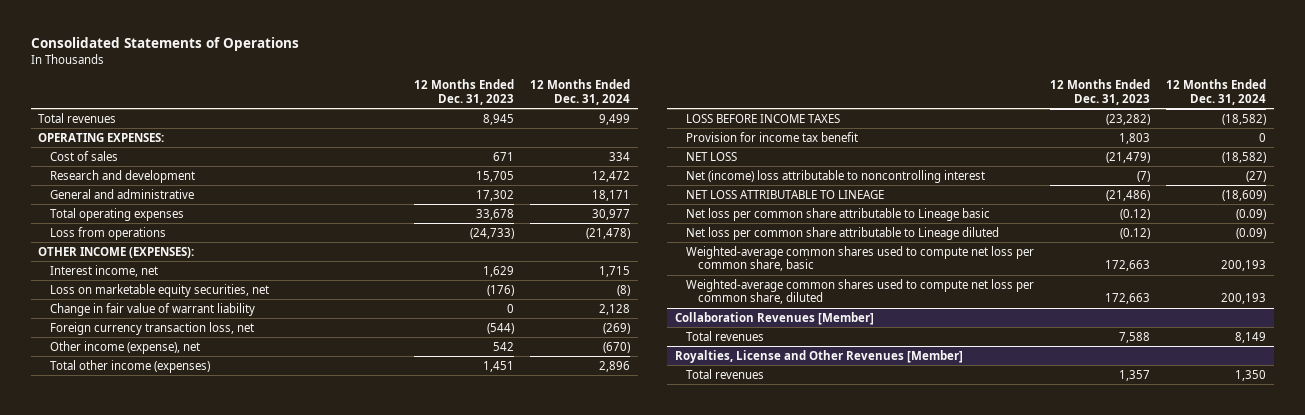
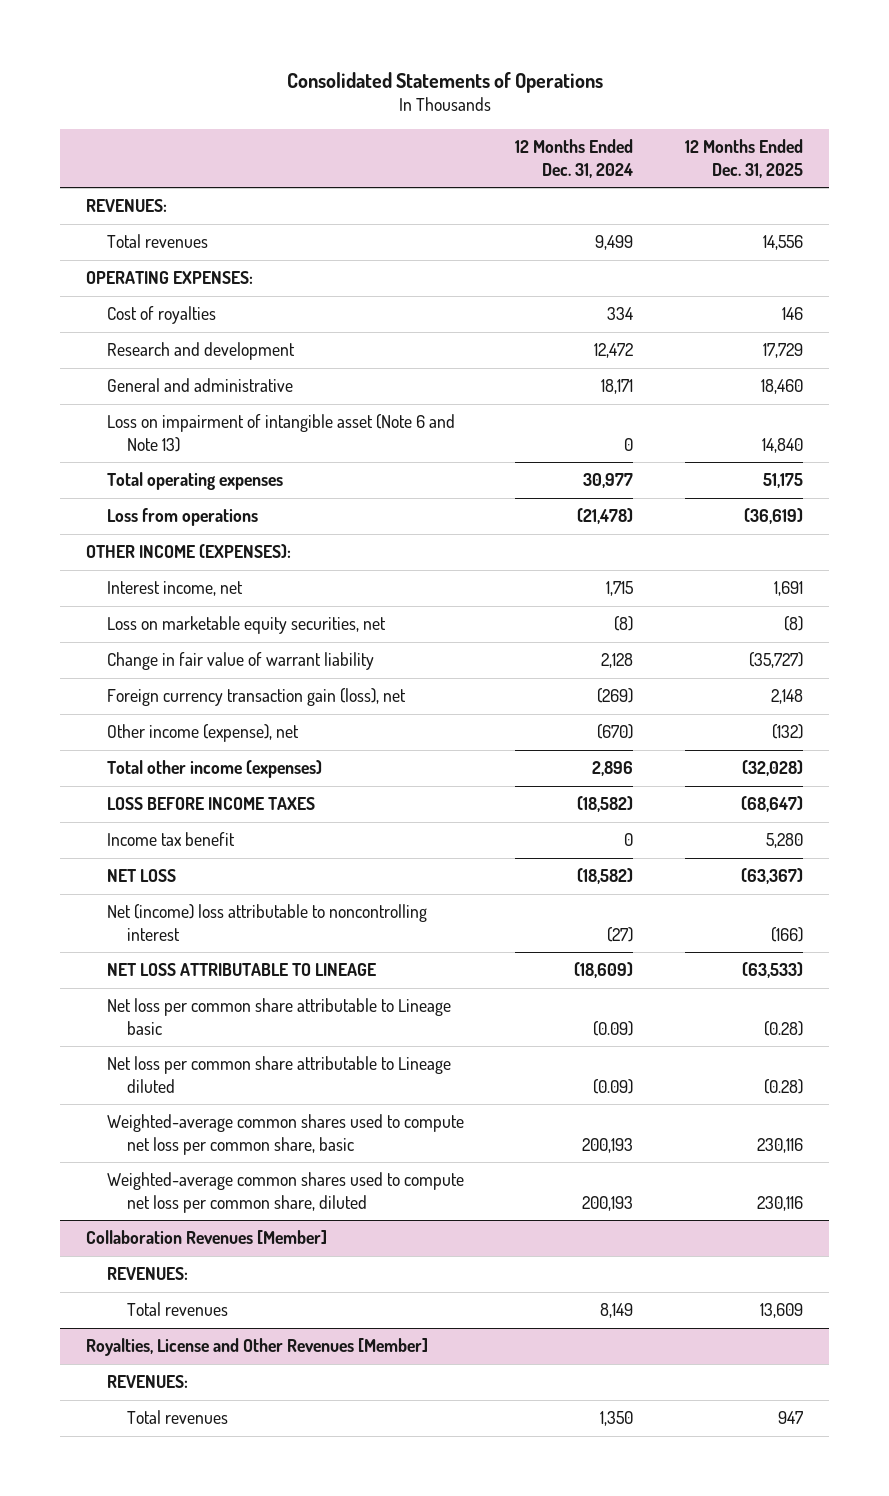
- | 12 Months Ended Dec. 31, 2023 | 12 Months Ended Dec. 31, 2024
+ | 12 Months Ended Dec. 31, 2024 | 12 Months Ended Dec. 31, 2025
+ REVENUES:
- Cost of sales | 671 | 334
+ Cost of royalties | 334 | 146
+ Loss on impairment of intangible asset (Note 6 and Note 13) | 0 | 14,840
- Foreign currency transaction loss, net | (544) | (269)
+ Foreign currency transaction gain (loss), net | (269) | 2,148
- Provision for income tax benefit | 1,803 | 0
+ Income tax benefit | 0 | 5,280
@ Collaboration Revenues [Member]
+ REVENUES:
@ Royalties, License and Other Revenues [Member]
+ REVENUES:

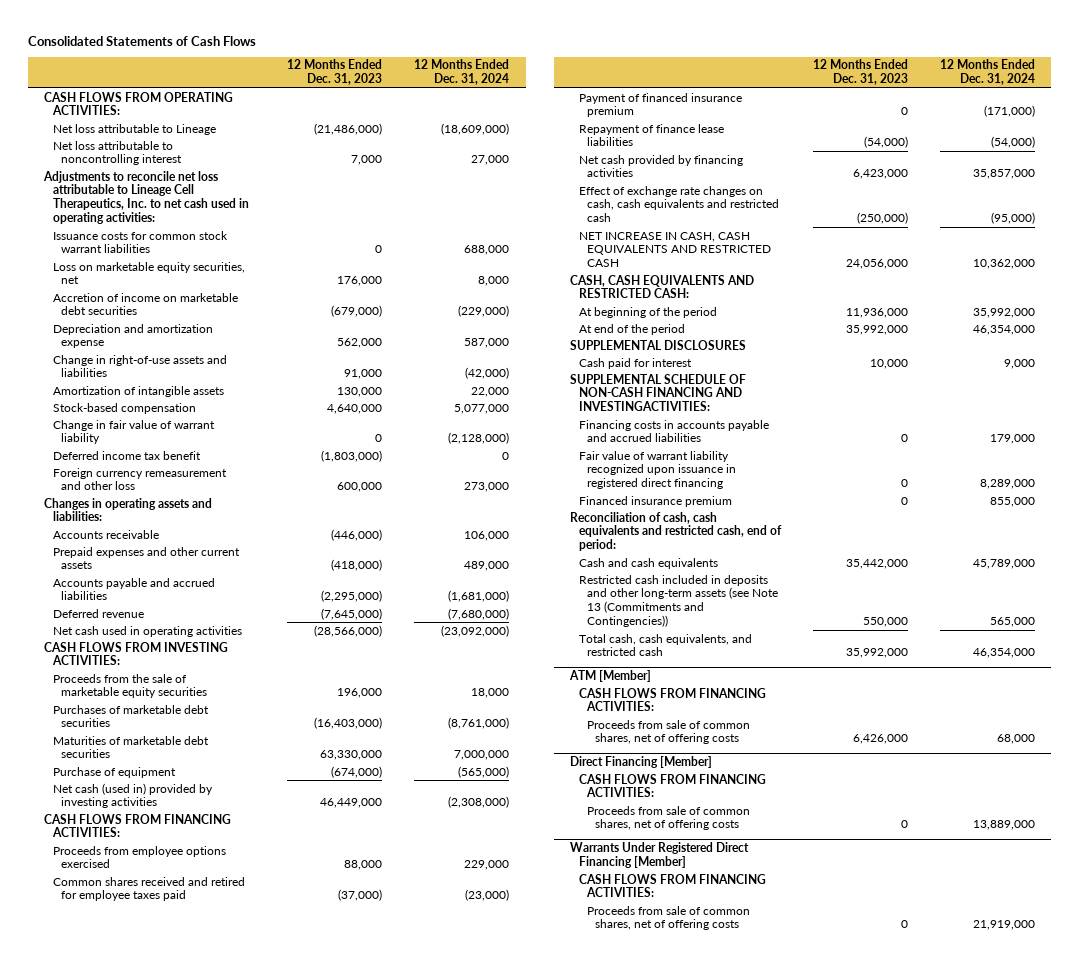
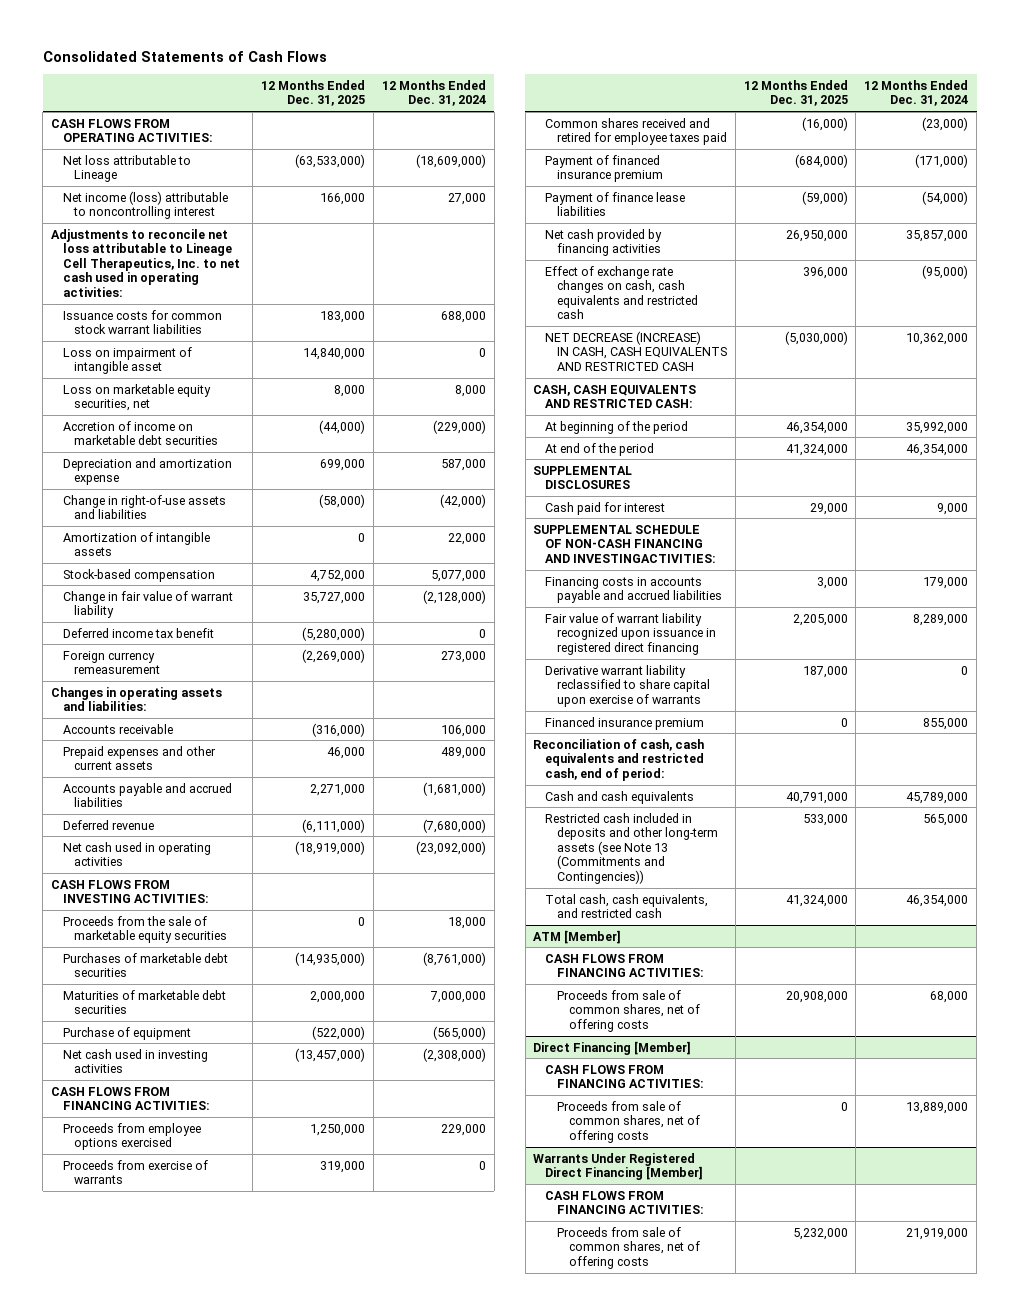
- | 12 Months Ended Dec. 31, 2023 | 12 Months Ended Dec. 31, 2024
+ | 12 Months Ended Dec. 31, 2025 | 12 Months Ended Dec. 31, 2024
- Net loss attributable to noncontrolling interest | 7,000 | 27,000
+ Net income (loss) attributable to noncontrolling interest | 166,000 | 27,000
+ Loss on impairment of intangible asset | 14,840,000 | 0
- Foreign currency remeasurement and other loss | 600,000 | 273,000
+ Foreign currency remeasurement | (2,269,000) | 273,000
- Net cash (used in) provided by investing activities | 46,449,000 | (2,308,000)
+ Net cash used in investing activities | (13,457,000) | (2,308,000)
+ Proceeds from exercise of warrants | 319,000 | 0
- Repayment of finance lease liabilities | (54,000) | (54,000)
+ Payment of finance lease liabilities | (59,000) | (54,000)
- NET INCREASE IN CASH, CASH EQUIVALENTS AND RESTRICTED CASH | 24,056,000 | 10,362,000
+ NET DECREASE (INCREASE) IN CASH, CASH EQUIVALENTS AND RESTRICTED CASH | (5,030,000) | 10,362,000
+ Derivative warrant liability reclassified to share capital upon exercise of warrants | 187,000 | 0

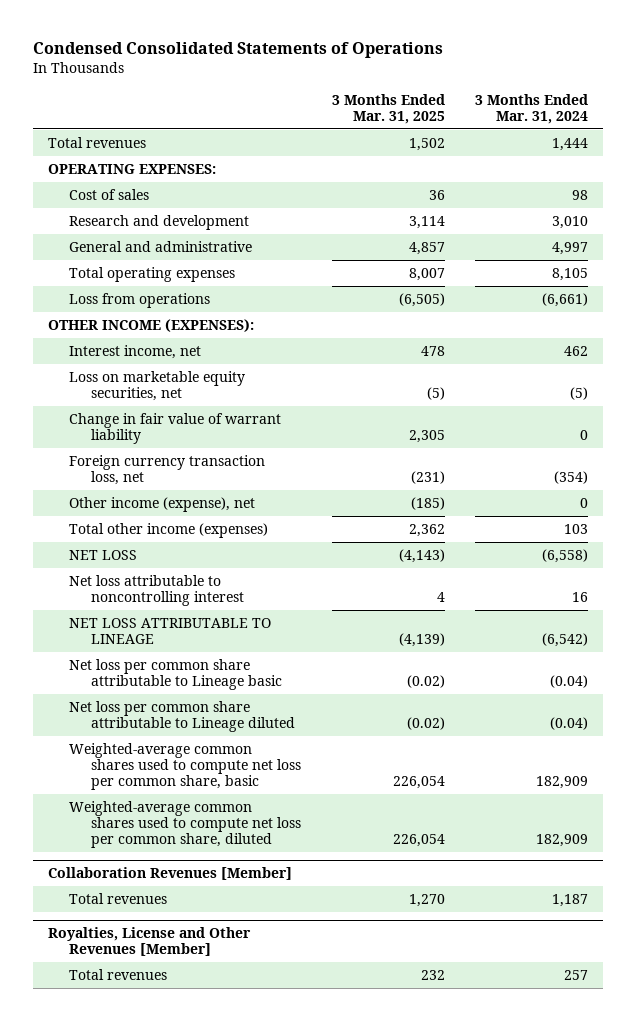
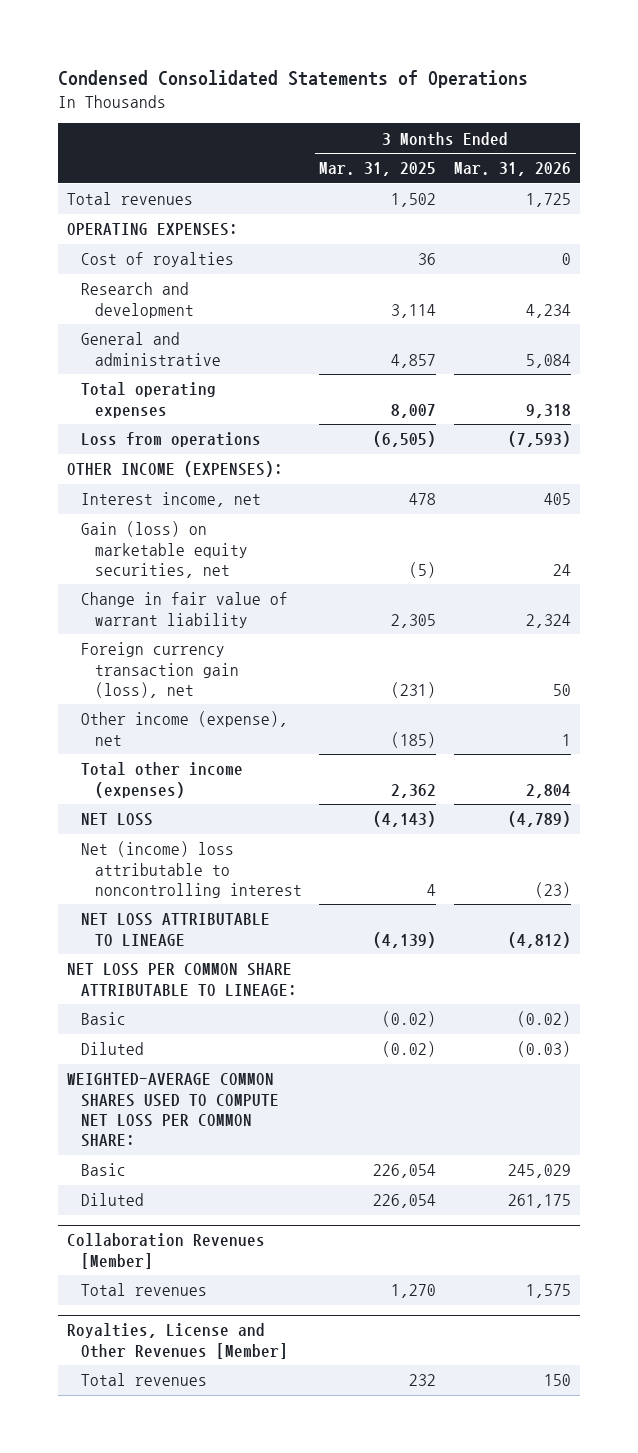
- | 3 Months Ended Mar. 31, 2025 | 3 Months Ended Mar. 31, 2024
+ | 3 Months Ended Mar. 31, 2025 | 3 Months Ended Mar. 31, 2026
- Cost of sales | 36 | 98
+ Cost of royalties | 36 | 0
- Loss on marketable equity securities, net | (5) | (5)
+ Gain (loss) on marketable equity securities, net | (5) | 24
- Foreign currency transaction loss, net | (231) | (354)
+ Foreign currency transaction gain (loss), net | (231) | 50
- Net loss attributable to noncontrolling interest | 4 | 16
+ Net (income) loss attributable to noncontrolling interest | 4 | (23)
- Net loss per common share attributable to Lineage basic | (0.02) | (0.04)
- Net loss per common share attributable to Lineage diluted | (0.02) | (0.04)
- Weighted-average common shares used to compute net loss per common share, basic | 226,054 | 182,909
- Weighted-average common shares used to compute net loss per common share, diluted | 226,054 | 182,909
+ NET LOSS PER COMMON SHARE ATTRIBUTABLE TO LINEAGE:
+ Basic | (0.02) | (0.02)
+ Diluted | (0.02) | (0.03)
+ WEIGHTED-AVERAGE COMMON SHARES USED TO COMPUTE NET LOSS PER COMMON SHARE:
+ Basic | 226,054 | 245,029
+ Diluted | 226,054 | 261,175

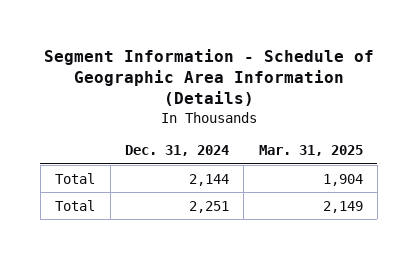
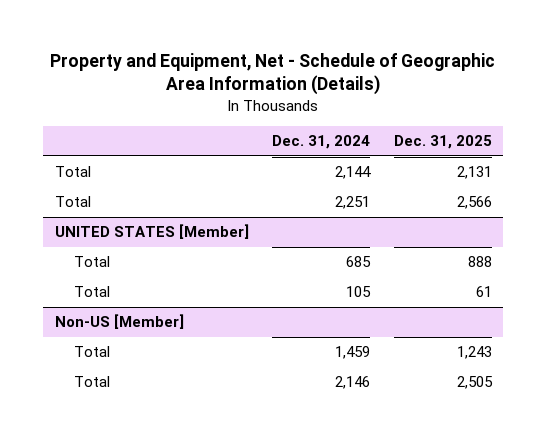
- Segment Information - Schedule of Geographic Area Information (Details)
+ Property and Equipment, Net - Schedule of Geographic Area Information (Details)
- | Dec. 31, 2024 | Mar. 31, 2025
+ | Dec. 31, 2024 | Dec. 31, 2025
+ UNITED STATES [Member]
+ Total | 685 | 888
+ Total | 105 | 61
+ Non-US [Member]
+ Total | 1,459 | 1,243
+ Total | 2,146 | 2,505

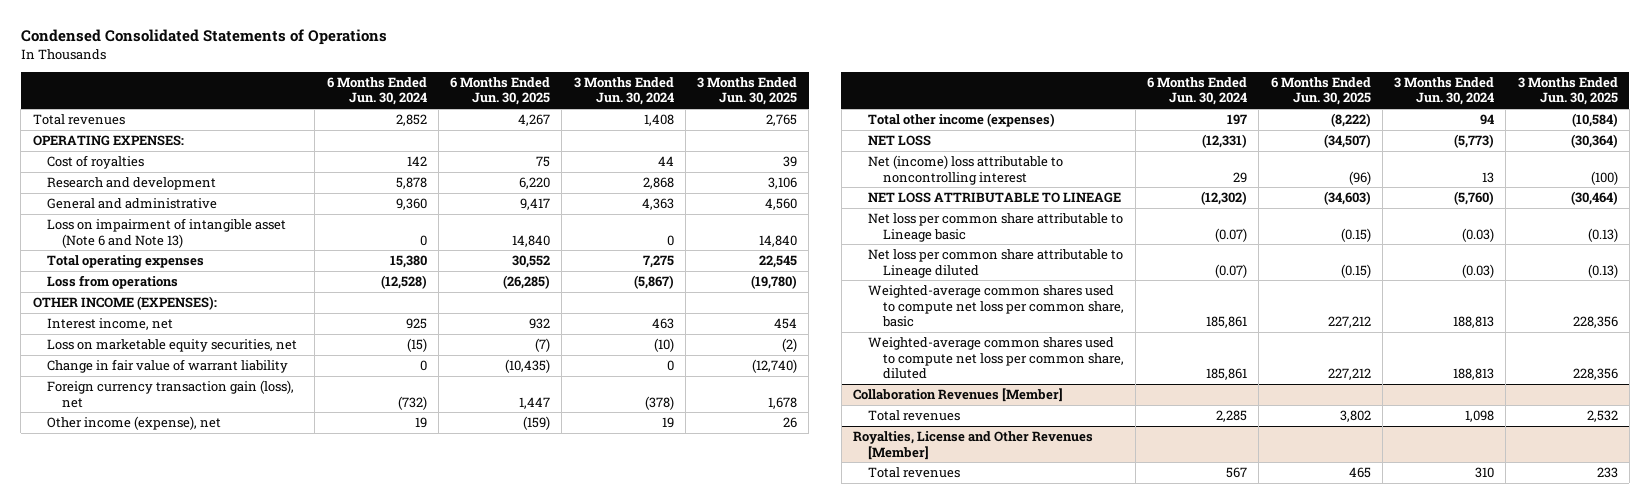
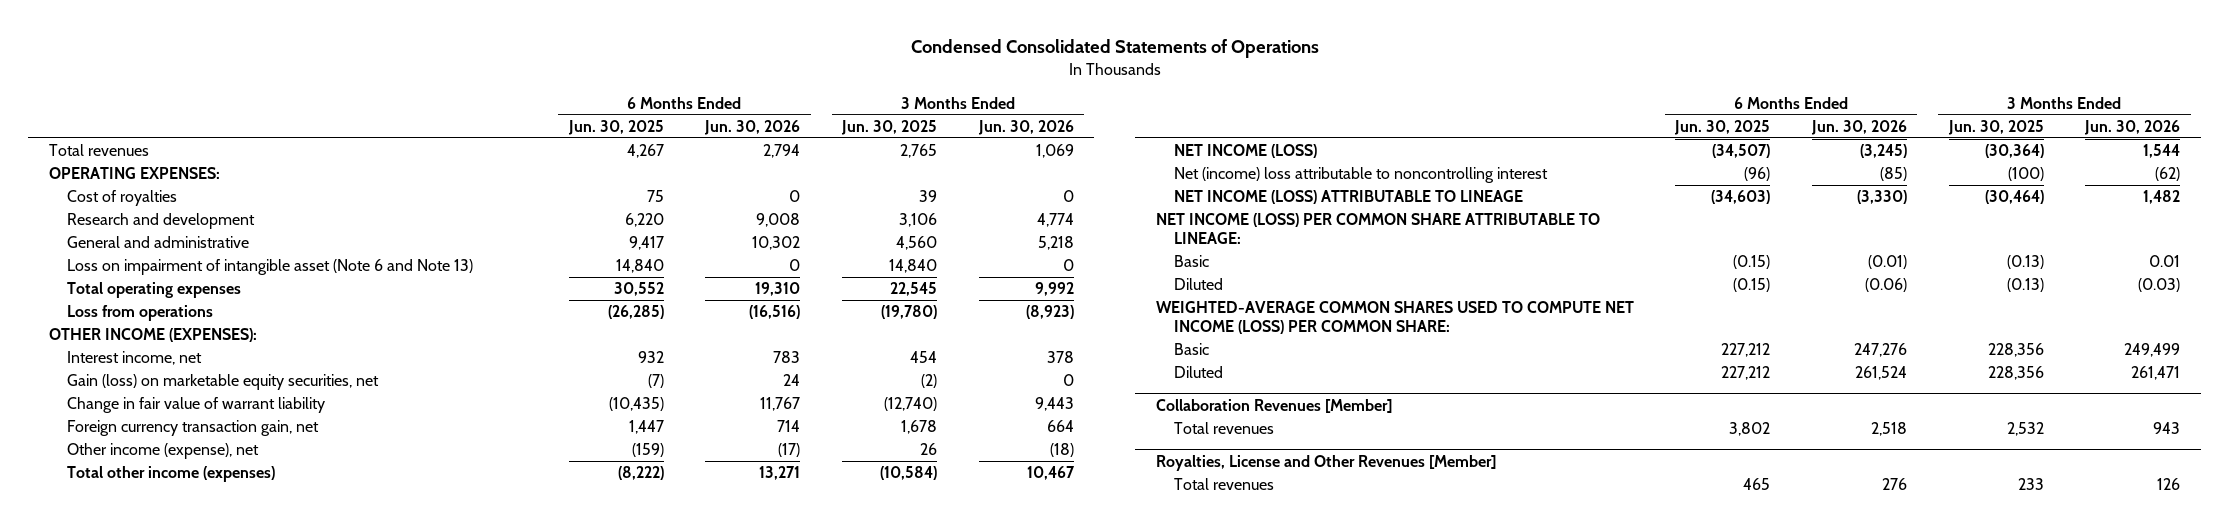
- | 6 Months Ended Jun. 30, 2024 | 6 Months Ended Jun. 30, 2025 | 3 Months Ended Jun. 30, 2024 | 3 Months Ended Jun. 30, 2025
+ | 6 Months Ended Jun. 30, 2025 | 6 Months Ended Jun. 30, 2026 | 3 Months Ended Jun. 30, 2025 | 3 Months Ended Jun. 30, 2026
- Loss on marketable equity securities, net | (15) | (7) | (10) | (2)
+ Gain (loss) on marketable equity securities, net | (7) | 24 | (2) | 0
- Foreign currency transaction gain (loss), net | (732) | 1,447 | (378) | 1,678
+ Foreign currency transaction gain, net | 1,447 | 714 | 1,678 | 664
- NET LOSS | (12,331) | (34,507) | (5,773) | (30,364)
+ NET INCOME (LOSS) | (34,507) | (3,245) | (30,364) | 1,544
- NET LOSS ATTRIBUTABLE TO LINEAGE | (12,302) | (34,603) | (5,760) | (30,464)
- Net loss per common share attributable to Lineage basic | (0.07) | (0.15) | (0.03) | (0.13)
- Net loss per common share attributable to Lineage diluted | (0.07) | (0.15) | (0.03) | (0.13)
- Weighted-average common shares used to compute net loss per common share, basic | 185,861 | 227,212 | 188,813 | 228,356
- Weighted-average common shares used to compute net loss per common share, diluted | 185,861 | 227,212 | 188,813 | 228,356
+ NET INCOME (LOSS) ATTRIBUTABLE TO LINEAGE | (34,603) | (3,330) | (30,464) | 1,482
+ NET INCOME (LOSS) PER COMMON SHARE ATTRIBUTABLE TO LINEAGE:
+ Basic | (0.15) | (0.01) | (0.13) | 0.01
+ Diluted | (0.15) | (0.06) | (0.13) | (0.03)
+ WEIGHTED-AVERAGE COMMON SHARES USED TO COMPUTE NET INCOME (LOSS) PER COMMON SHARE:
+ Basic | 227,212 | 247,276 | 228,356 | 249,499
+ Diluted | 227,212 | 261,524 | 228,356 | 261,471

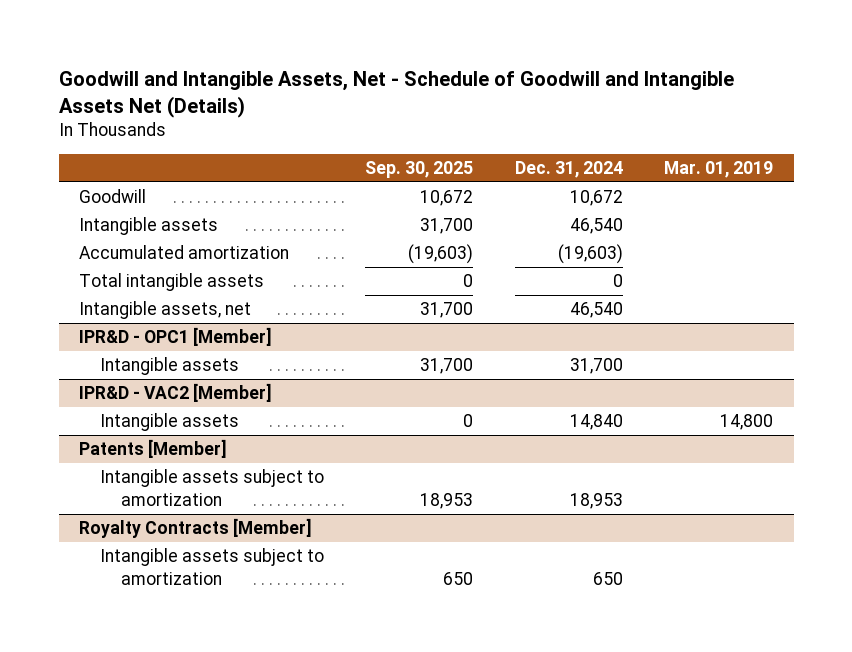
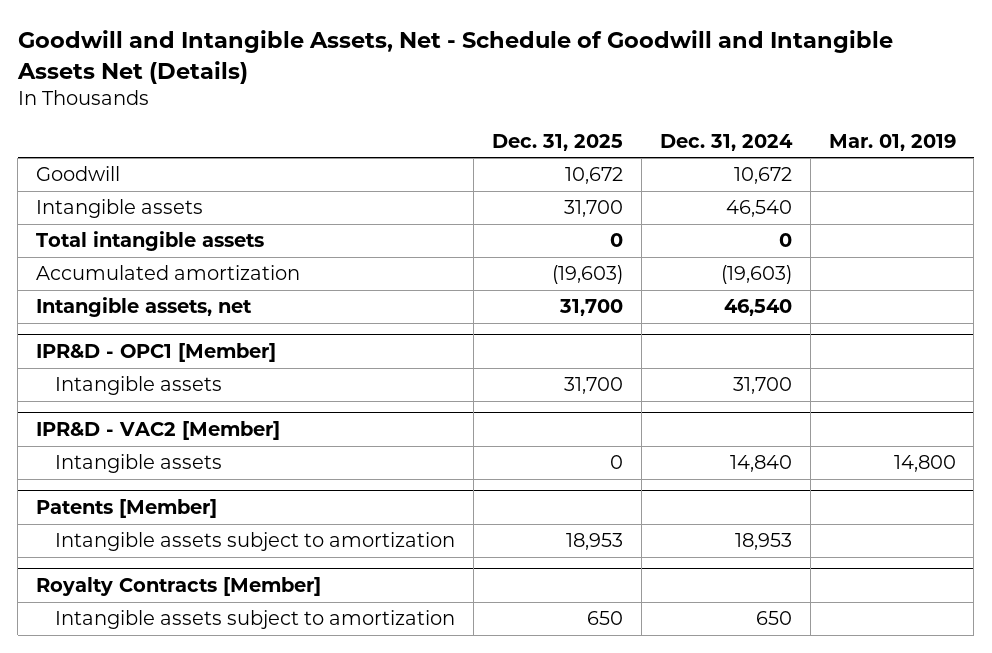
- | Sep. 30, 2025 | Dec. 31, 2024 | Mar. 01, 2019
+ | Dec. 31, 2025 | Dec. 31, 2024 | Mar. 01, 2019
moved down: Accumulated amortization | (19,603) | (19,603) |

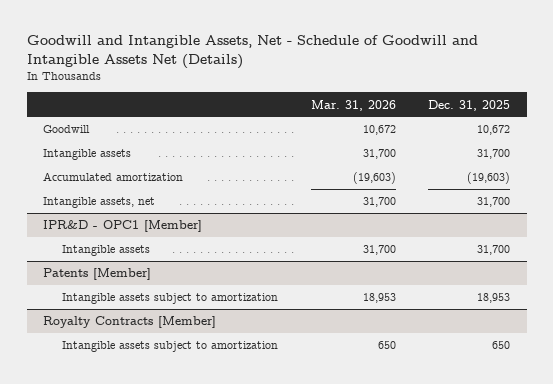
- | Dec. 31, 2025 | Dec. 31, 2024 | Mar. 01, 2019
+ | Mar. 31, 2026 | Dec. 31, 2025
- Total intangible assets | 0 | 0 |
- IPR&D - VAC2 [Member]
- Intangible assets | 0 | 14,840 | 14,800

